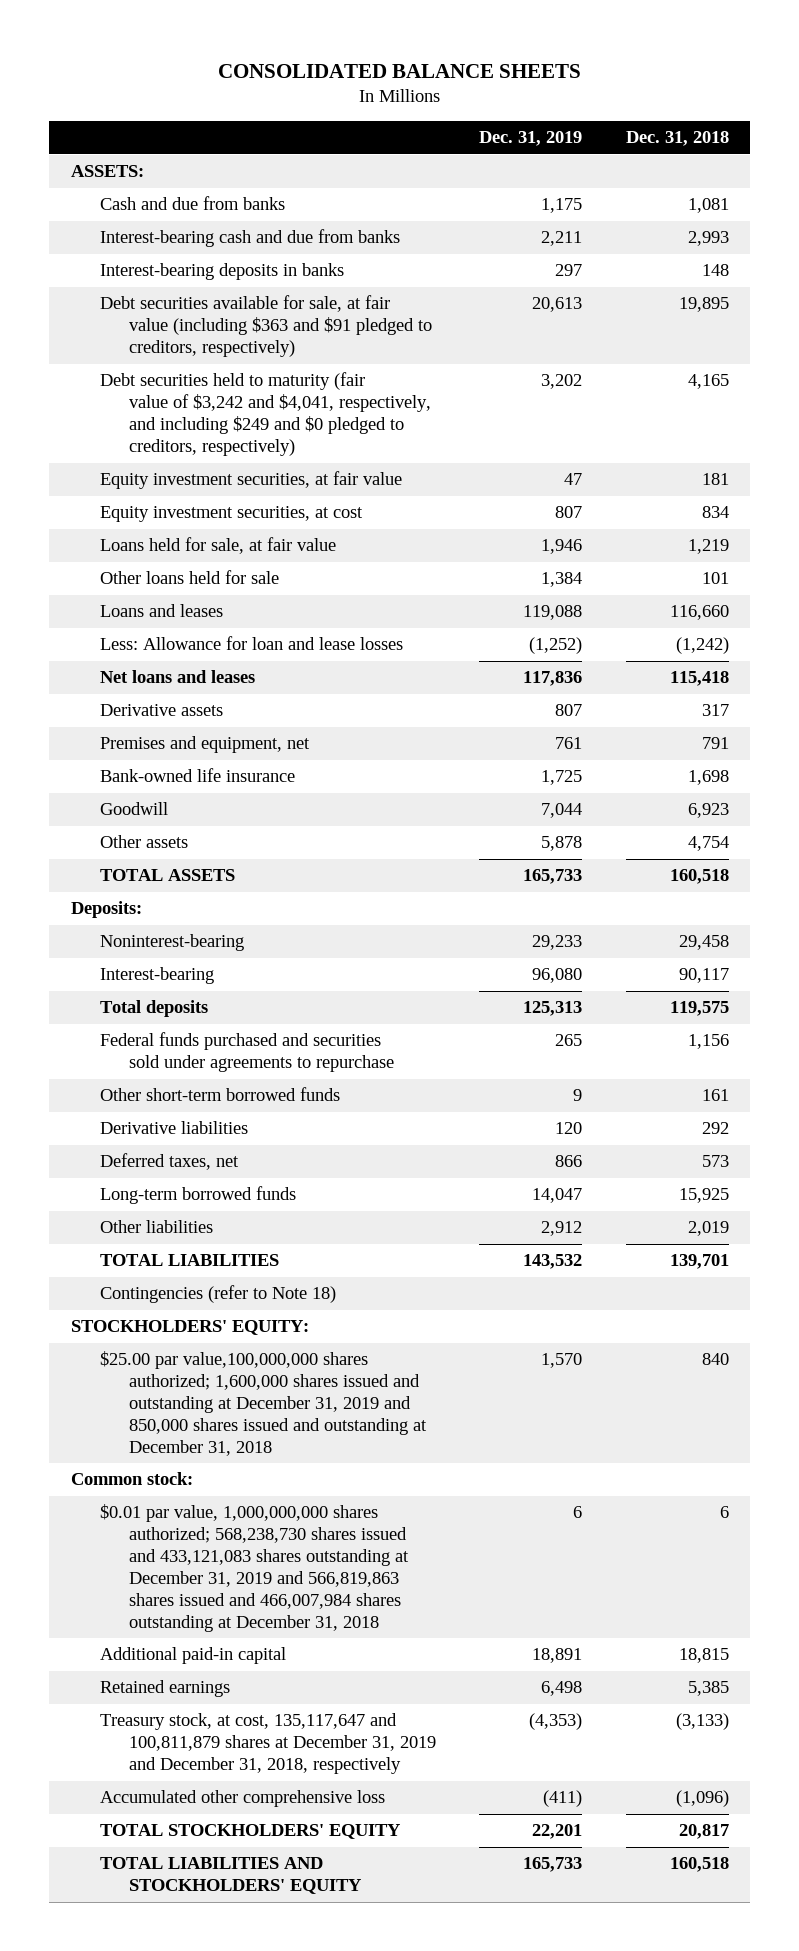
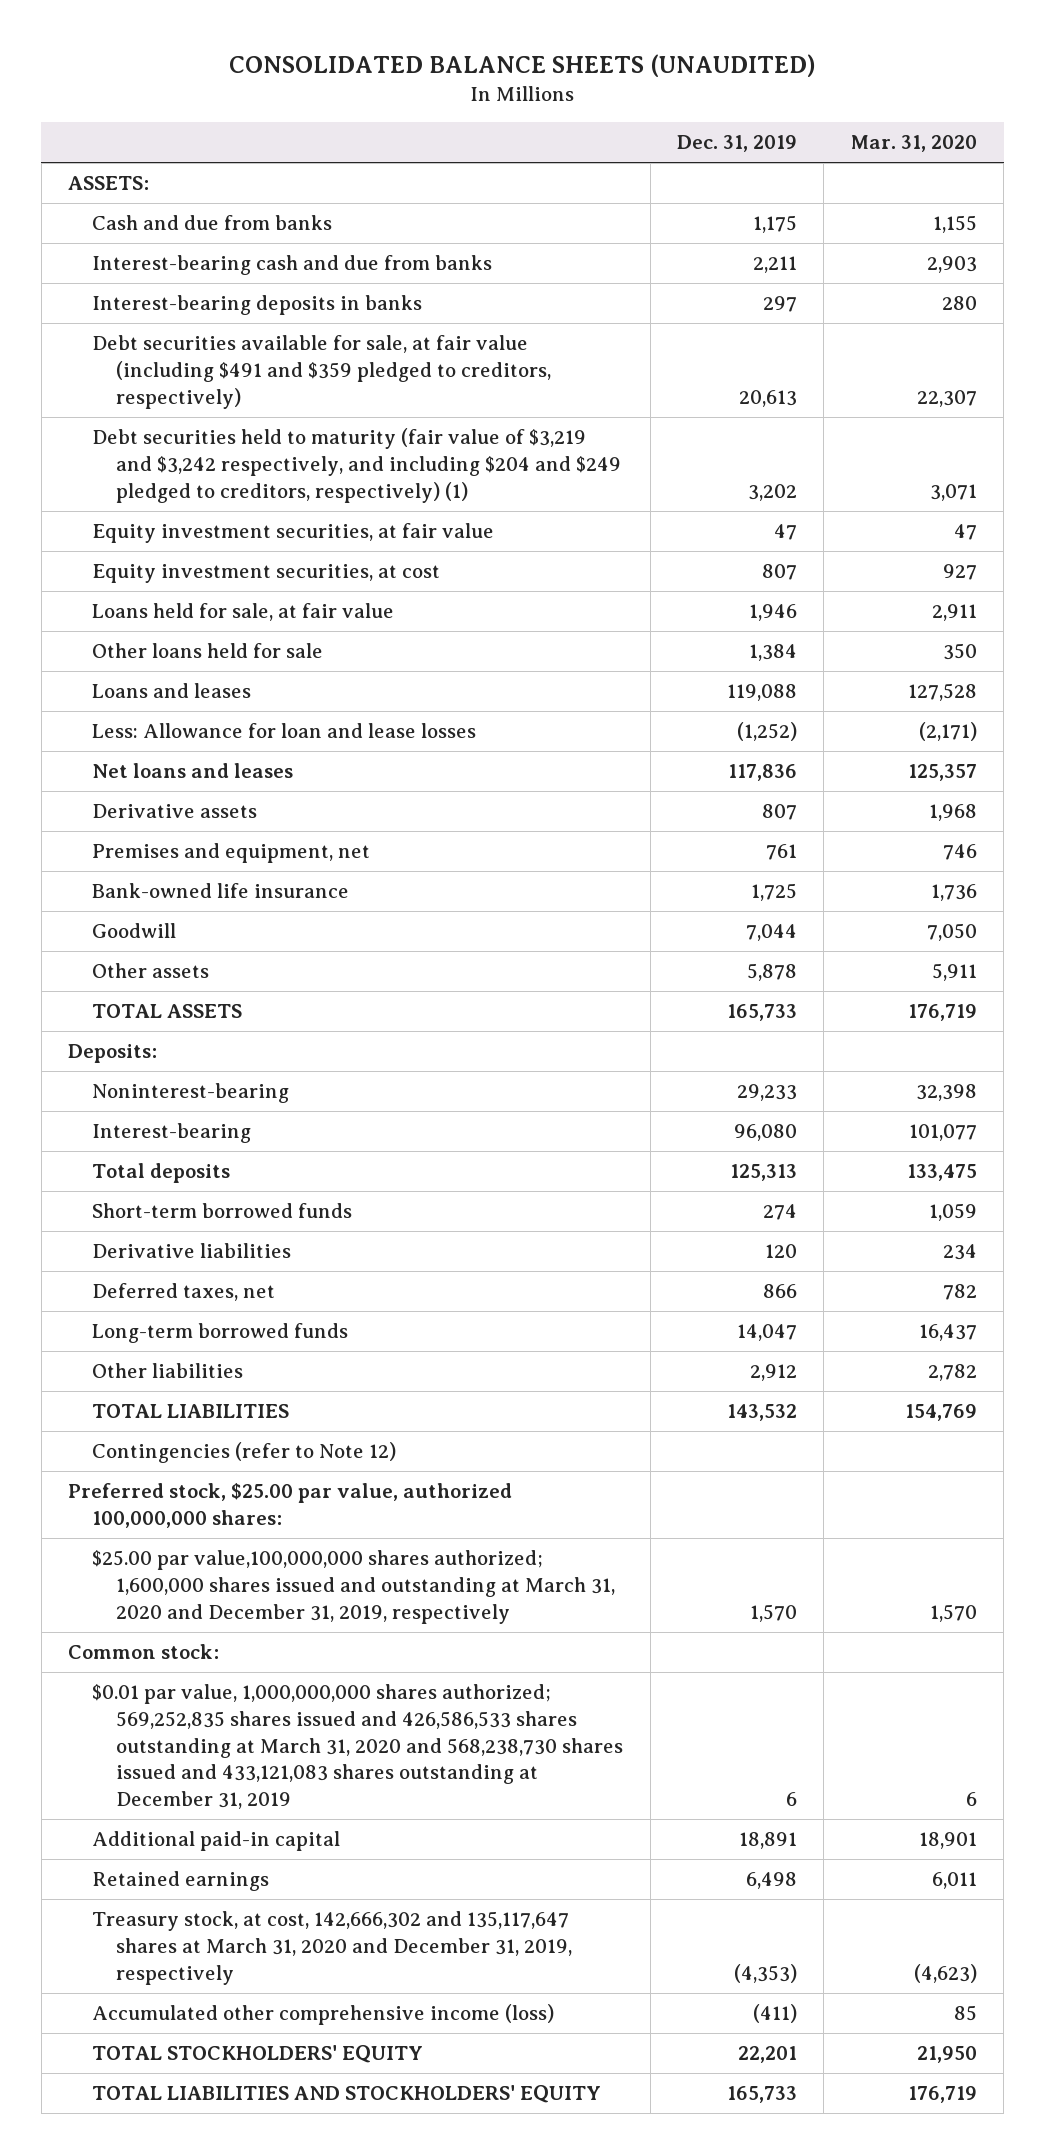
- CONSOLIDATED BALANCE SHEETS
+ CONSOLIDATED BALANCE SHEETS (UNAUDITED)
- | Dec. 31, 2019 | Dec. 31, 2018
+ | Dec. 31, 2019 | Mar. 31, 2020
- Debt securities available for sale, at fair value (including $363 and $91 pledged to creditors, respectively) | 20,613 | 19,895
- Debt securities held to maturity (fair value of $3,242 and $4,041, respectively, and including $249 and $0 pledged to creditors, respectively) | 3,202 | 4,165
+ Debt securities available for sale, at fair value (including $491 and $359 pledged to creditors, respectively) | 20,613 | 22,307
+ Debt securities held to maturity (fair value of $3,219 and $3,242 respectively, and including $204 and $249 pledged to creditors, respectively) (1) | 3,202 | 3,071
- Federal funds purchased and securities sold under agreements to repurchase | 265 | 1,156
- Other short-term borrowed funds | 9 | 161
+ Short-term borrowed funds | 274 | 1,059
- Contingencies (refer to Note 18)
- STOCKHOLDERS' EQUITY:
- $25.00 par value,100,000,000 shares authorized; 1,600,000 shares issued and outstanding at December 31, 2019 and 850,000 shares issued and outstanding at December 31, 2018 | 1,570 | 840
+ Contingencies (refer to Note 12)
+ Preferred stock, $25.00 par value, authorized 100,000,000 shares:
+ $25.00 par value,100,000,000 shares authorized; 1,600,000 shares issued and outstanding at March 31, 2020 and December 31, 2019, respectively | 1,570 | 1,570
- $0.01 par value, 1,000,000,000 shares authorized; 568,238,730 shares issued and 433,121,083 shares outstanding at December 31, 2019 and 566,819,863 shares issued and 466,007,984 shares outstanding at December 31, 2018 | 6 | 6
+ $0.01 par value, 1,000,000,000 shares authorized; 569,252,835 shares issued and 426,586,533 shares outstanding at March 31, 2020 and 568,238,730 shares issued and 433,121,083 shares outstanding at December 31, 2019 | 6 | 6
- Treasury stock, at cost, 135,117,647 and 100,811,879 shares at December 31, 2019 and December 31, 2018, respectively | (4,353) | (3,133)
- Accumulated other comprehensive loss | (411) | (1,096)
+ Treasury stock, at cost, 142,666,302 and 135,117,647 shares at March 31, 2020 and December 31, 2019, respectively | (4,353) | (4,623)
+ Accumulated other comprehensive income (loss) | (411) | 85

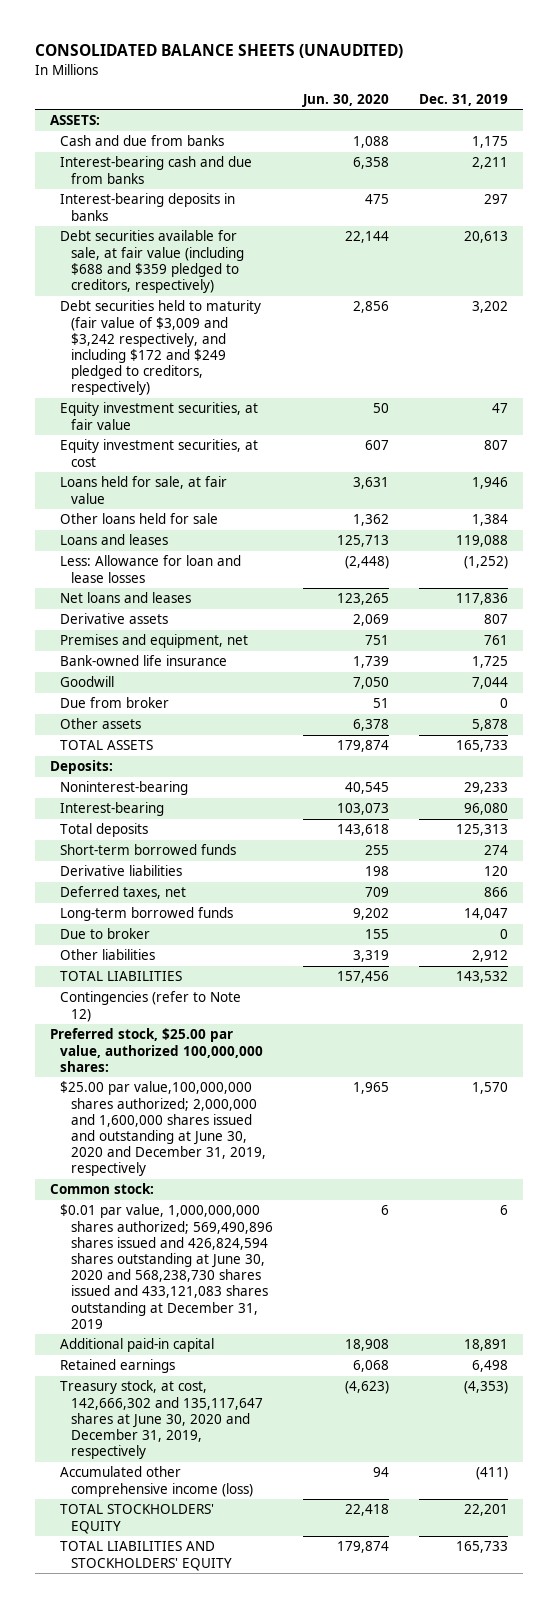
- | Dec. 31, 2019 | Mar. 31, 2020
+ | Jun. 30, 2020 | Dec. 31, 2019
- Debt securities available for sale, at fair value (including $491 and $359 pledged to creditors, respectively) | 20,613 | 22,307
- Debt securities held to maturity (fair value of $3,219 and $3,242 respectively, and including $204 and $249 pledged to creditors, respectively) (1) | 3,202 | 3,071
+ Debt securities available for sale, at fair value (including $688 and $359 pledged to creditors, respectively) | 22,144 | 20,613
+ Debt securities held to maturity (fair value of $3,009 and $3,242 respectively, and including $172 and $249 pledged to creditors, respectively) | 2,856 | 3,202
+ Due from broker | 51 | 0
+ Due to broker | 155 | 0
- $25.00 par value,100,000,000 shares authorized; 1,600,000 shares issued and outstanding at March 31, 2020 and December 31, 2019, respectively | 1,570 | 1,570
+ $25.00 par value,100,000,000 shares authorized; 2,000,000 and 1,600,000 shares issued and outstanding at June 30, 2020 and December 31, 2019, respectively | 1,965 | 1,570
- $0.01 par value, 1,000,000,000 shares authorized; 569,252,835 shares issued and 426,586,533 shares outstanding at March 31, 2020 and 568,238,730 shares issued and 433,121,083 shares outstanding at December 31, 2019 | 6 | 6
+ $0.01 par value, 1,000,000,000 shares authorized; 569,490,896 shares issued and 426,824,594 shares outstanding at June 30, 2020 and 568,238,730 shares issued and 433,121,083 shares outstanding at December 31, 2019 | 6 | 6
- Treasury stock, at cost, 142,666,302 and 135,117,647 shares at March 31, 2020 and December 31, 2019, respectively | (4,353) | (4,623)
+ Treasury stock, at cost, 142,666,302 and 135,117,647 shares at June 30, 2020 and December 31, 2019, respectively | (4,623) | (4,353)

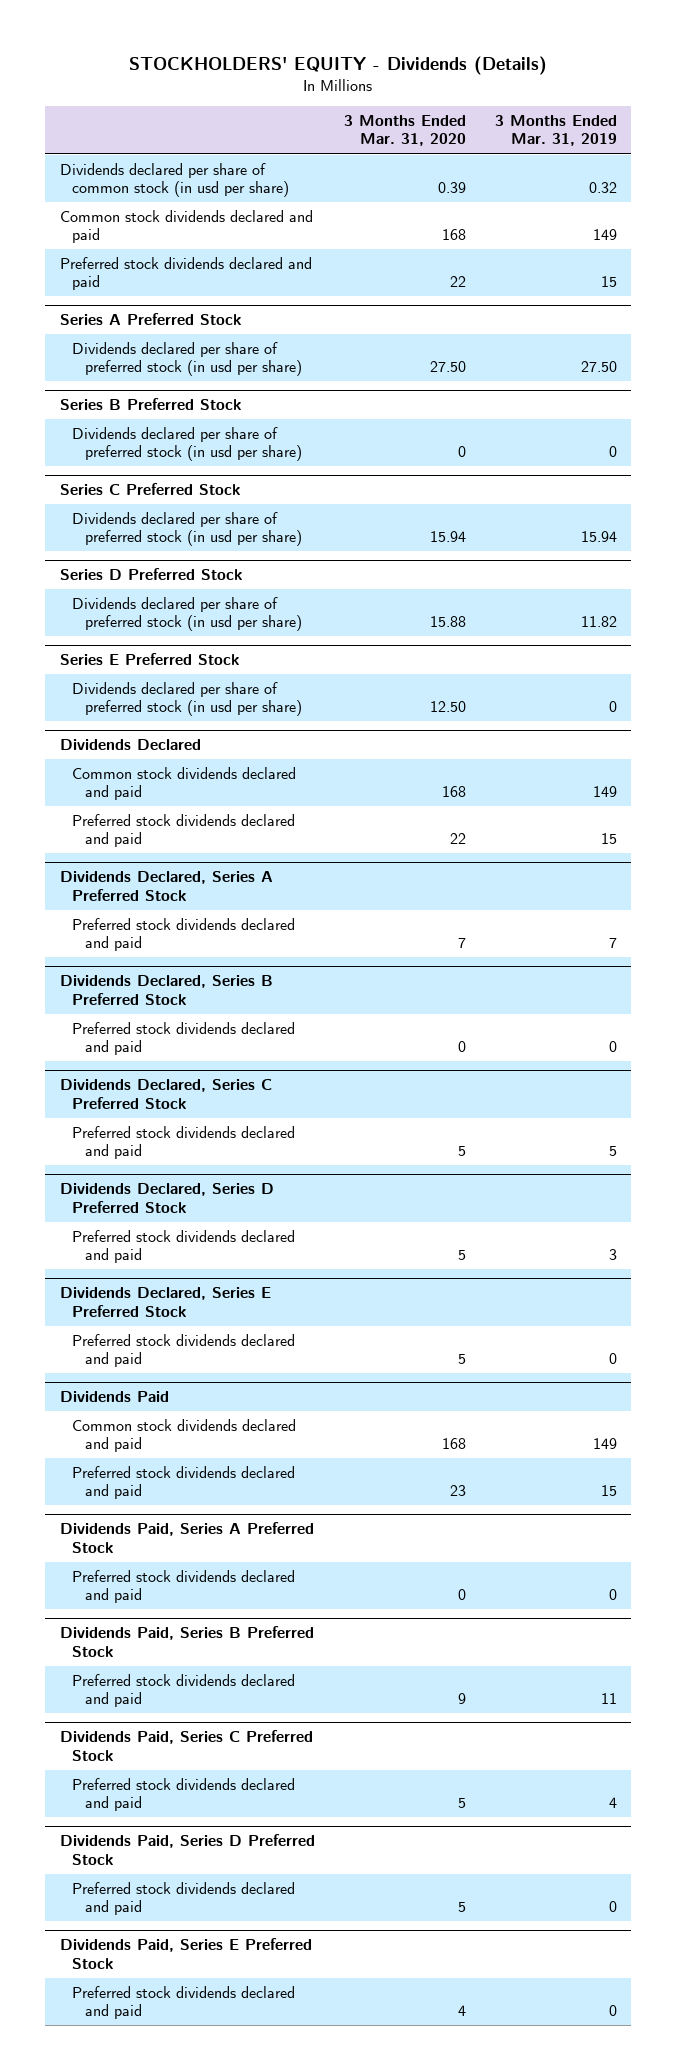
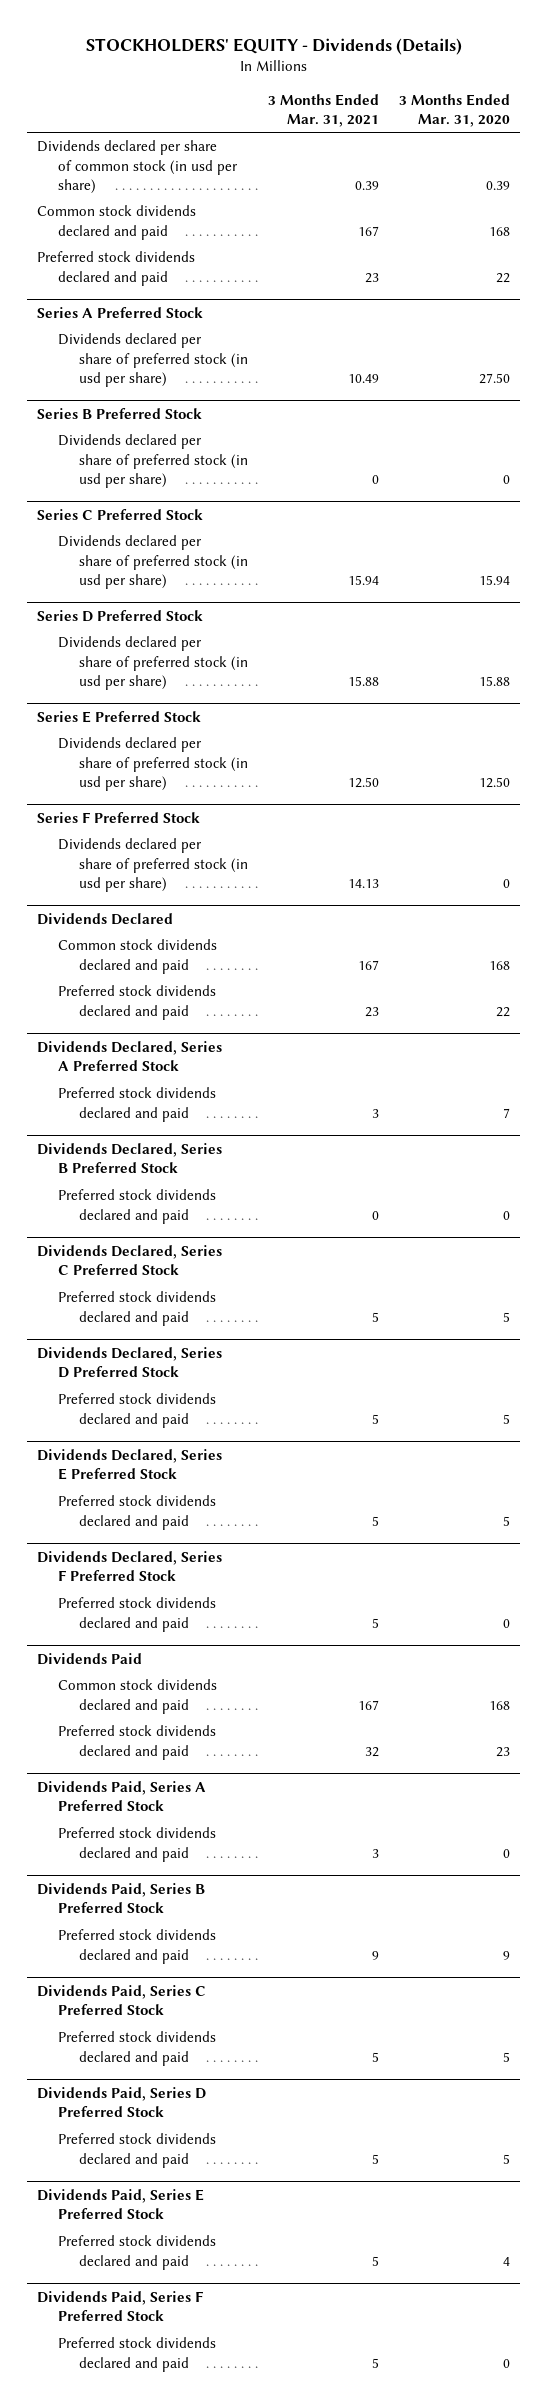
- | 3 Months Ended Mar. 31, 2020 | 3 Months Ended Mar. 31, 2019
+ | 3 Months Ended Mar. 31, 2021 | 3 Months Ended Mar. 31, 2020
+ Series F Preferred Stock
+ Dividends declared per share of preferred stock (in usd per share) | 14.13 | 0
+ Dividends Declared, Series F Preferred Stock
+ Preferred stock dividends declared and paid | 5 | 0
+ Dividends Paid, Series F Preferred Stock
+ Preferred stock dividends declared and paid | 5 | 0

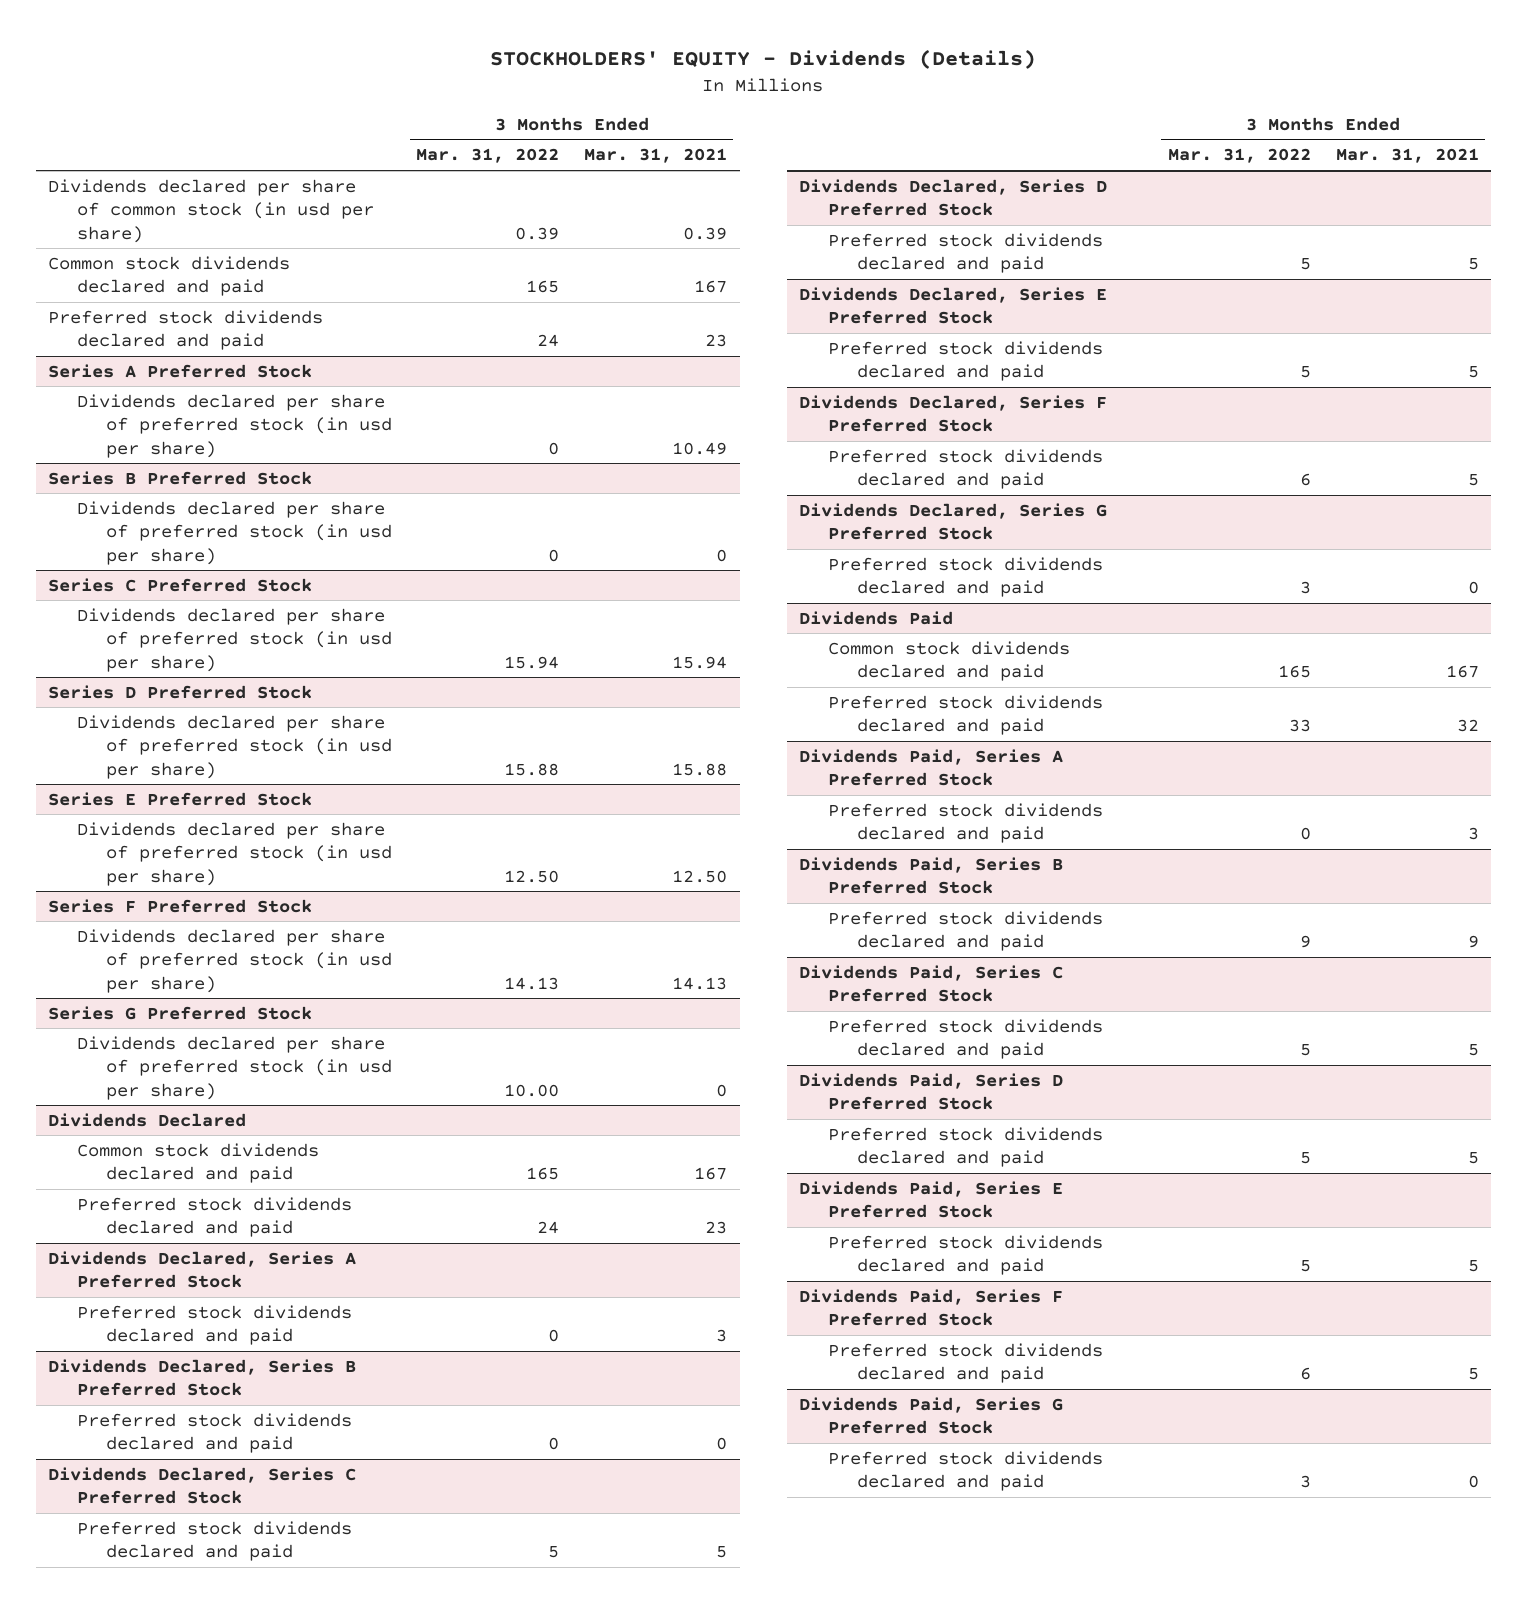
- | 3 Months Ended Mar. 31, 2021 | 3 Months Ended Mar. 31, 2020
+ | 3 Months Ended Mar. 31, 2022 | 3 Months Ended Mar. 31, 2021
+ Series G Preferred Stock
+ Dividends declared per share of preferred stock (in usd per share) | 10.00 | 0
+ Dividends Declared, Series G Preferred Stock
+ Preferred stock dividends declared and paid | 3 | 0
+ Dividends Paid, Series G Preferred Stock
+ Preferred stock dividends declared and paid | 3 | 0

